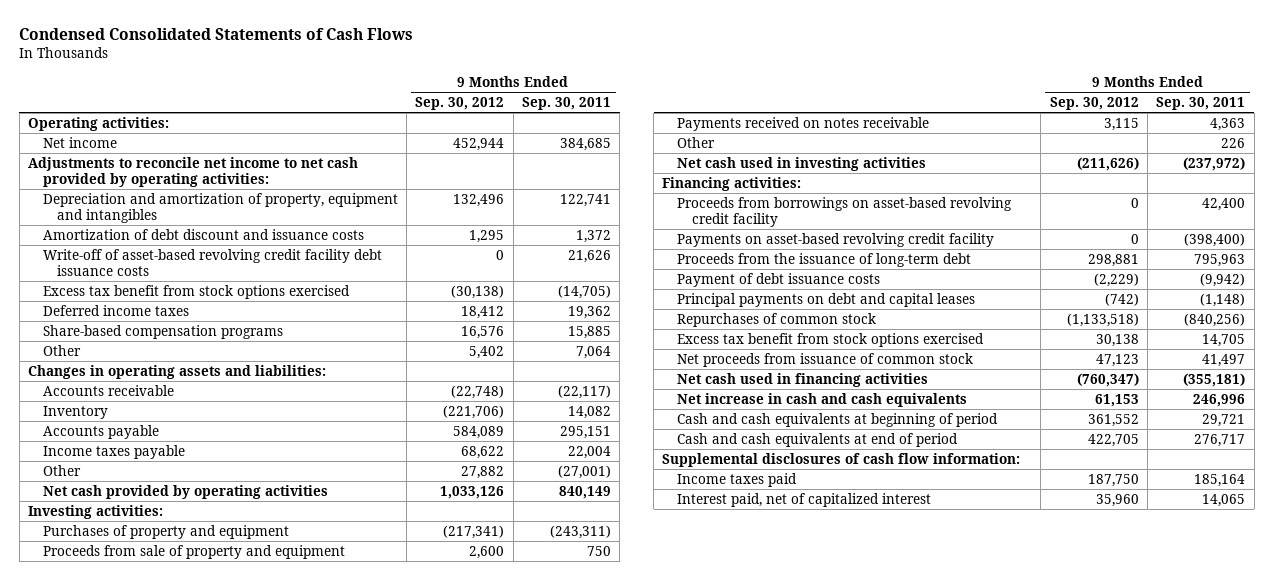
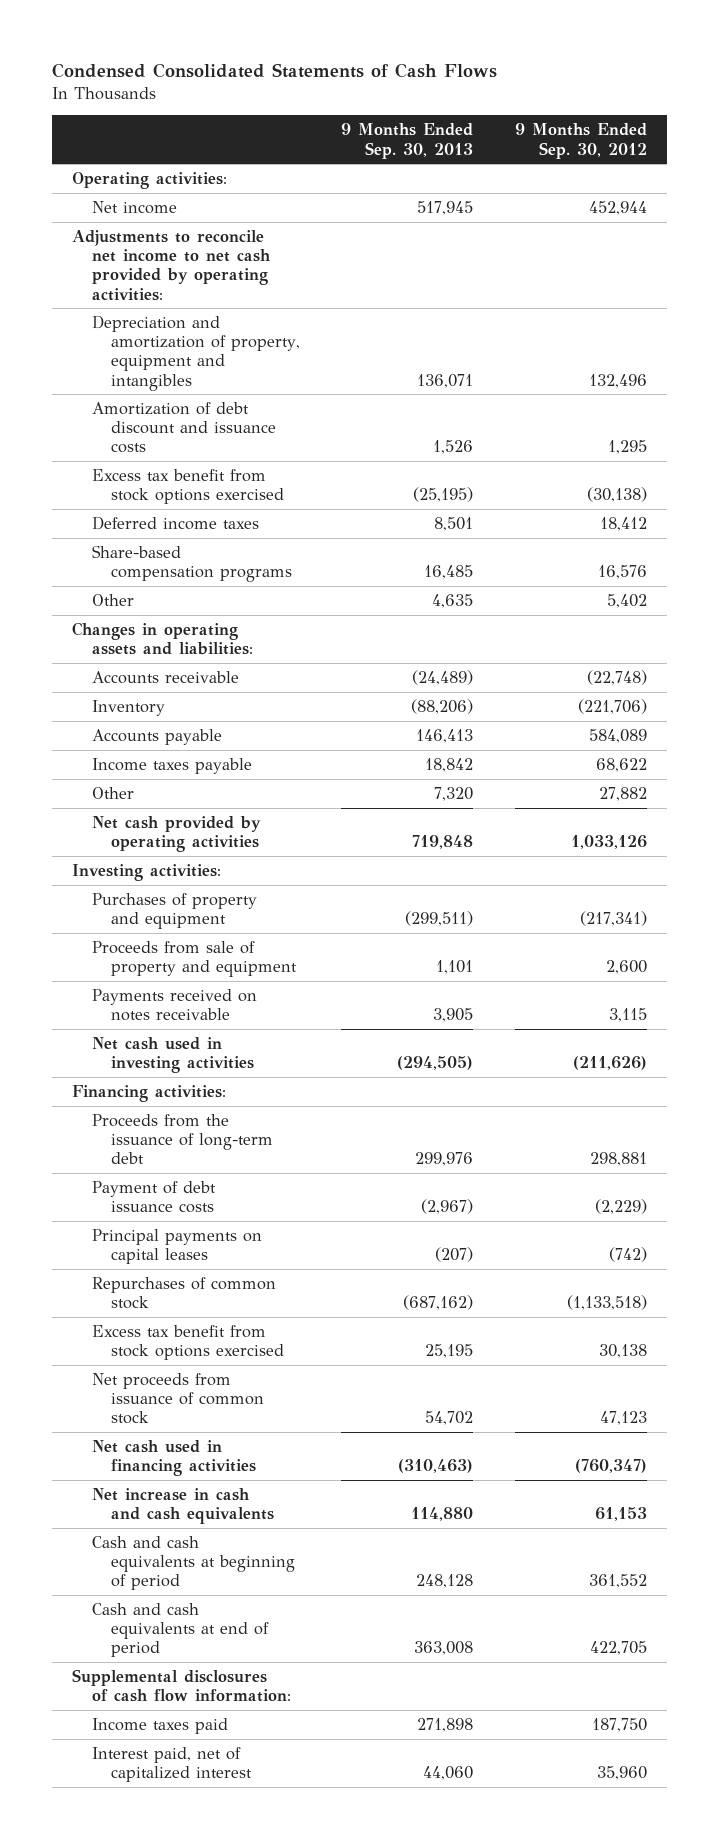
- | 9 Months Ended Sep. 30, 2012 | 9 Months Ended Sep. 30, 2011
+ | 9 Months Ended Sep. 30, 2013 | 9 Months Ended Sep. 30, 2012
- Write-off of asset-based revolving credit facility debt issuance costs | 0 | 21,626
- Other | | 226
- Proceeds from borrowings on asset-based revolving credit facility | 0 | 42,400
- Payments on asset-based revolving credit facility | 0 | (398,400)
- Principal payments on debt and capital leases | (742) | (1,148)
+ Principal payments on capital leases | (207) | (742)

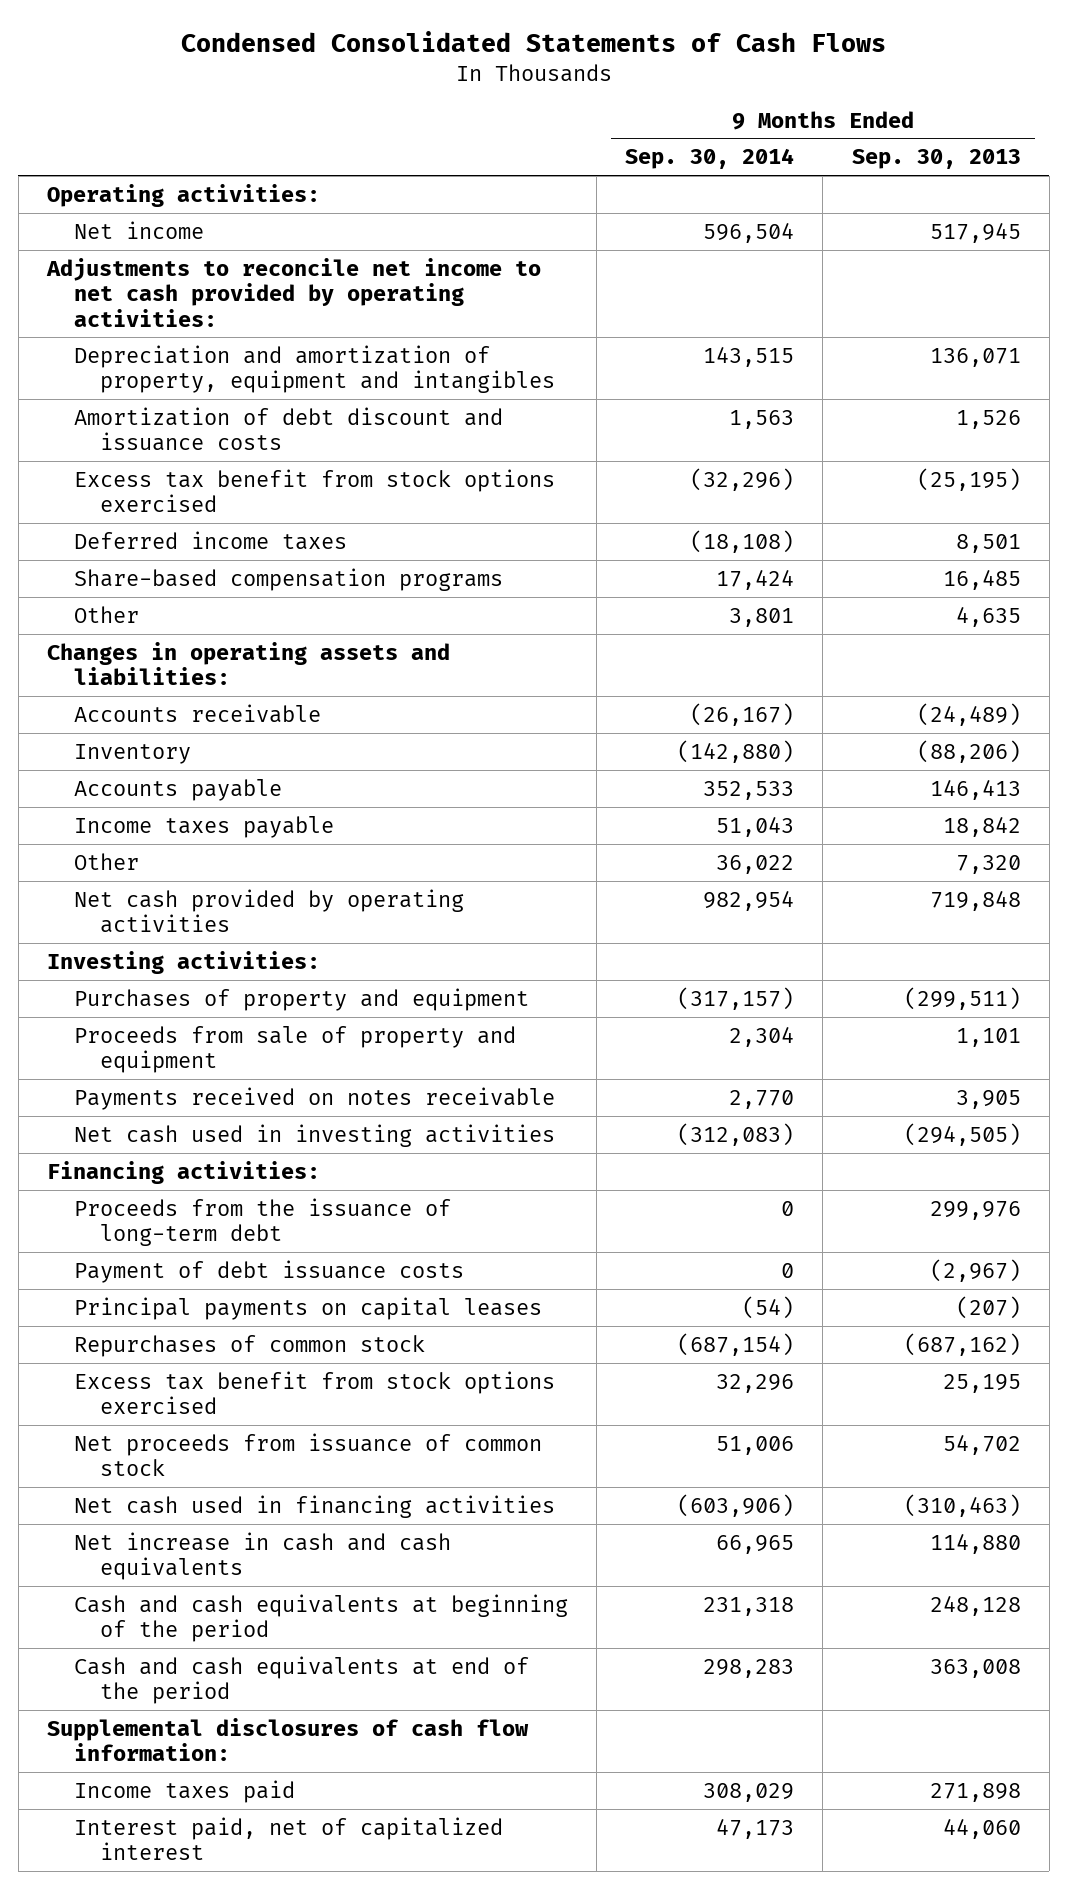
- | 9 Months Ended Sep. 30, 2013 | 9 Months Ended Sep. 30, 2012
+ | 9 Months Ended Sep. 30, 2014 | 9 Months Ended Sep. 30, 2013
- Cash and cash equivalents at beginning of period | 248,128 | 361,552
- Cash and cash equivalents at end of period | 363,008 | 422,705
+ Cash and cash equivalents at beginning of the period | 231,318 | 248,128
+ Cash and cash equivalents at end of the period | 298,283 | 363,008

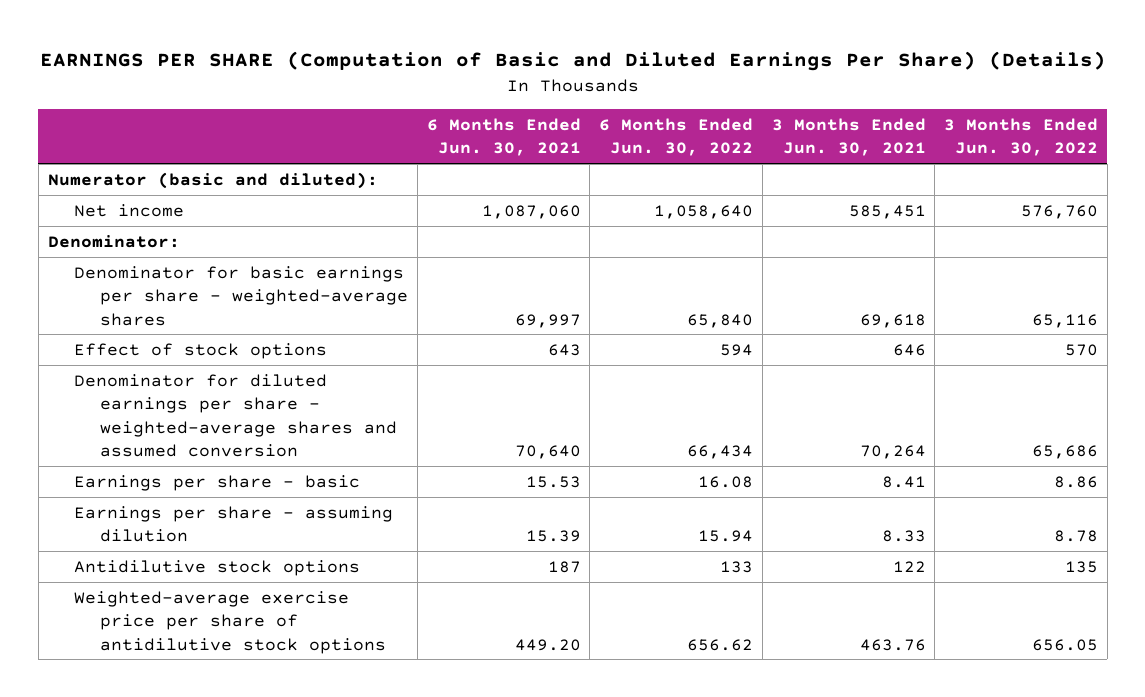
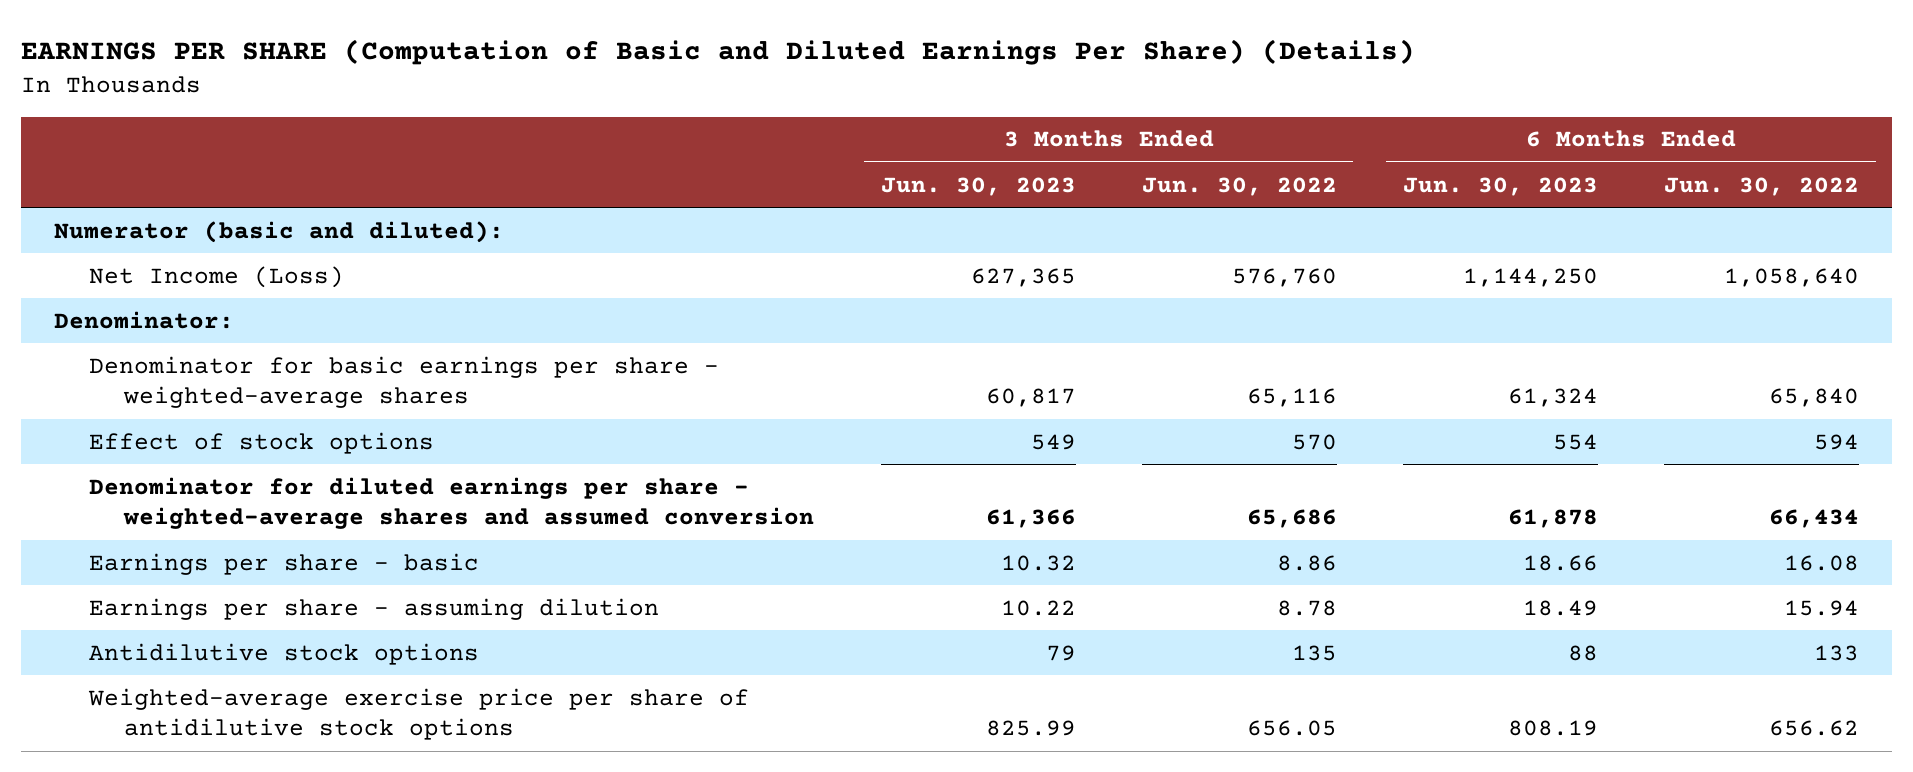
- | 6 Months Ended Jun. 30, 2021 | 6 Months Ended Jun. 30, 2022 | 3 Months Ended Jun. 30, 2021 | 3 Months Ended Jun. 30, 2022
+ | 3 Months Ended Jun. 30, 2023 | 3 Months Ended Jun. 30, 2022 | 6 Months Ended Jun. 30, 2023 | 6 Months Ended Jun. 30, 2022
- Net income | 1,087,060 | 1,058,640 | 585,451 | 576,760
+ Net Income (Loss) | 627,365 | 576,760 | 1,144,250 | 1,058,640

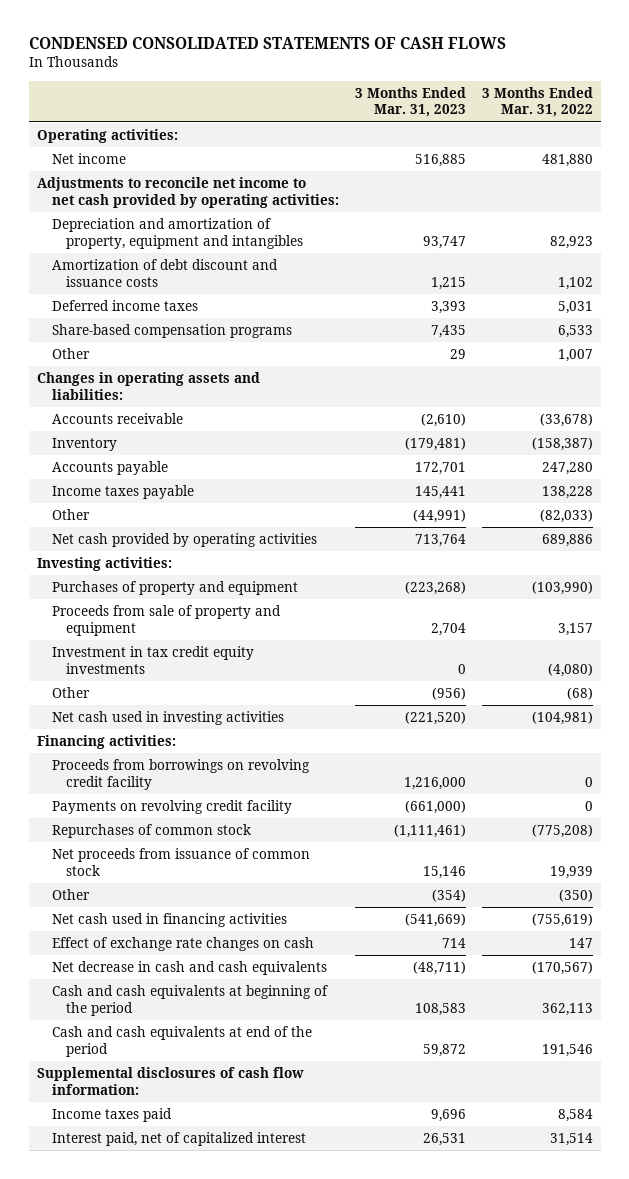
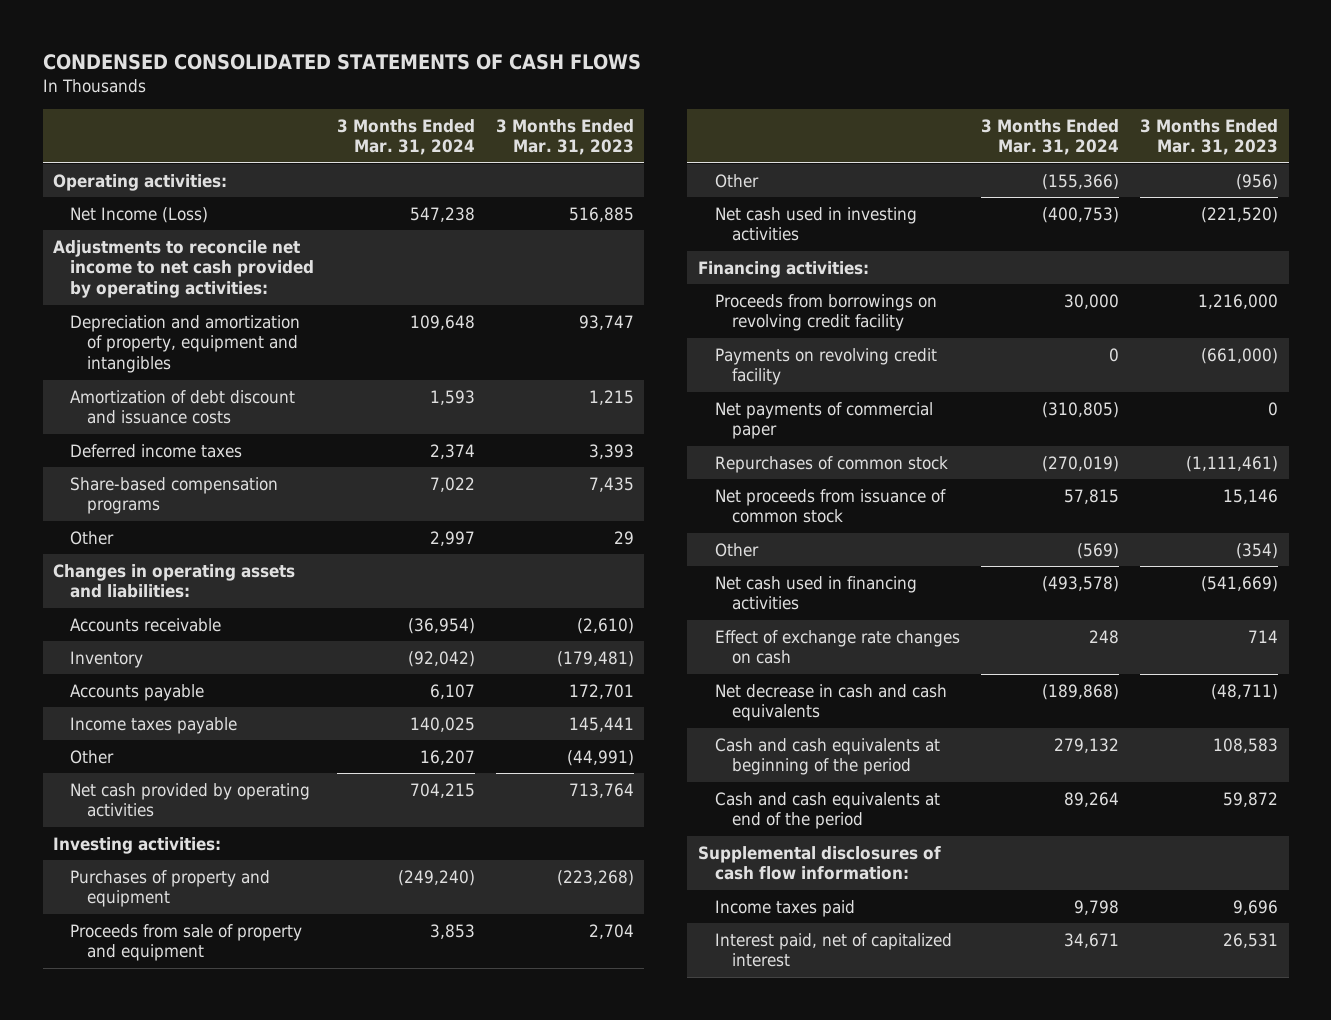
- | 3 Months Ended Mar. 31, 2023 | 3 Months Ended Mar. 31, 2022
+ | 3 Months Ended Mar. 31, 2024 | 3 Months Ended Mar. 31, 2023
- Net income | 516,885 | 481,880
+ Net Income (Loss) | 547,238 | 516,885
- Investment in tax credit equity investments | 0 | (4,080)
+ Net payments of commercial paper | (310,805) | 0

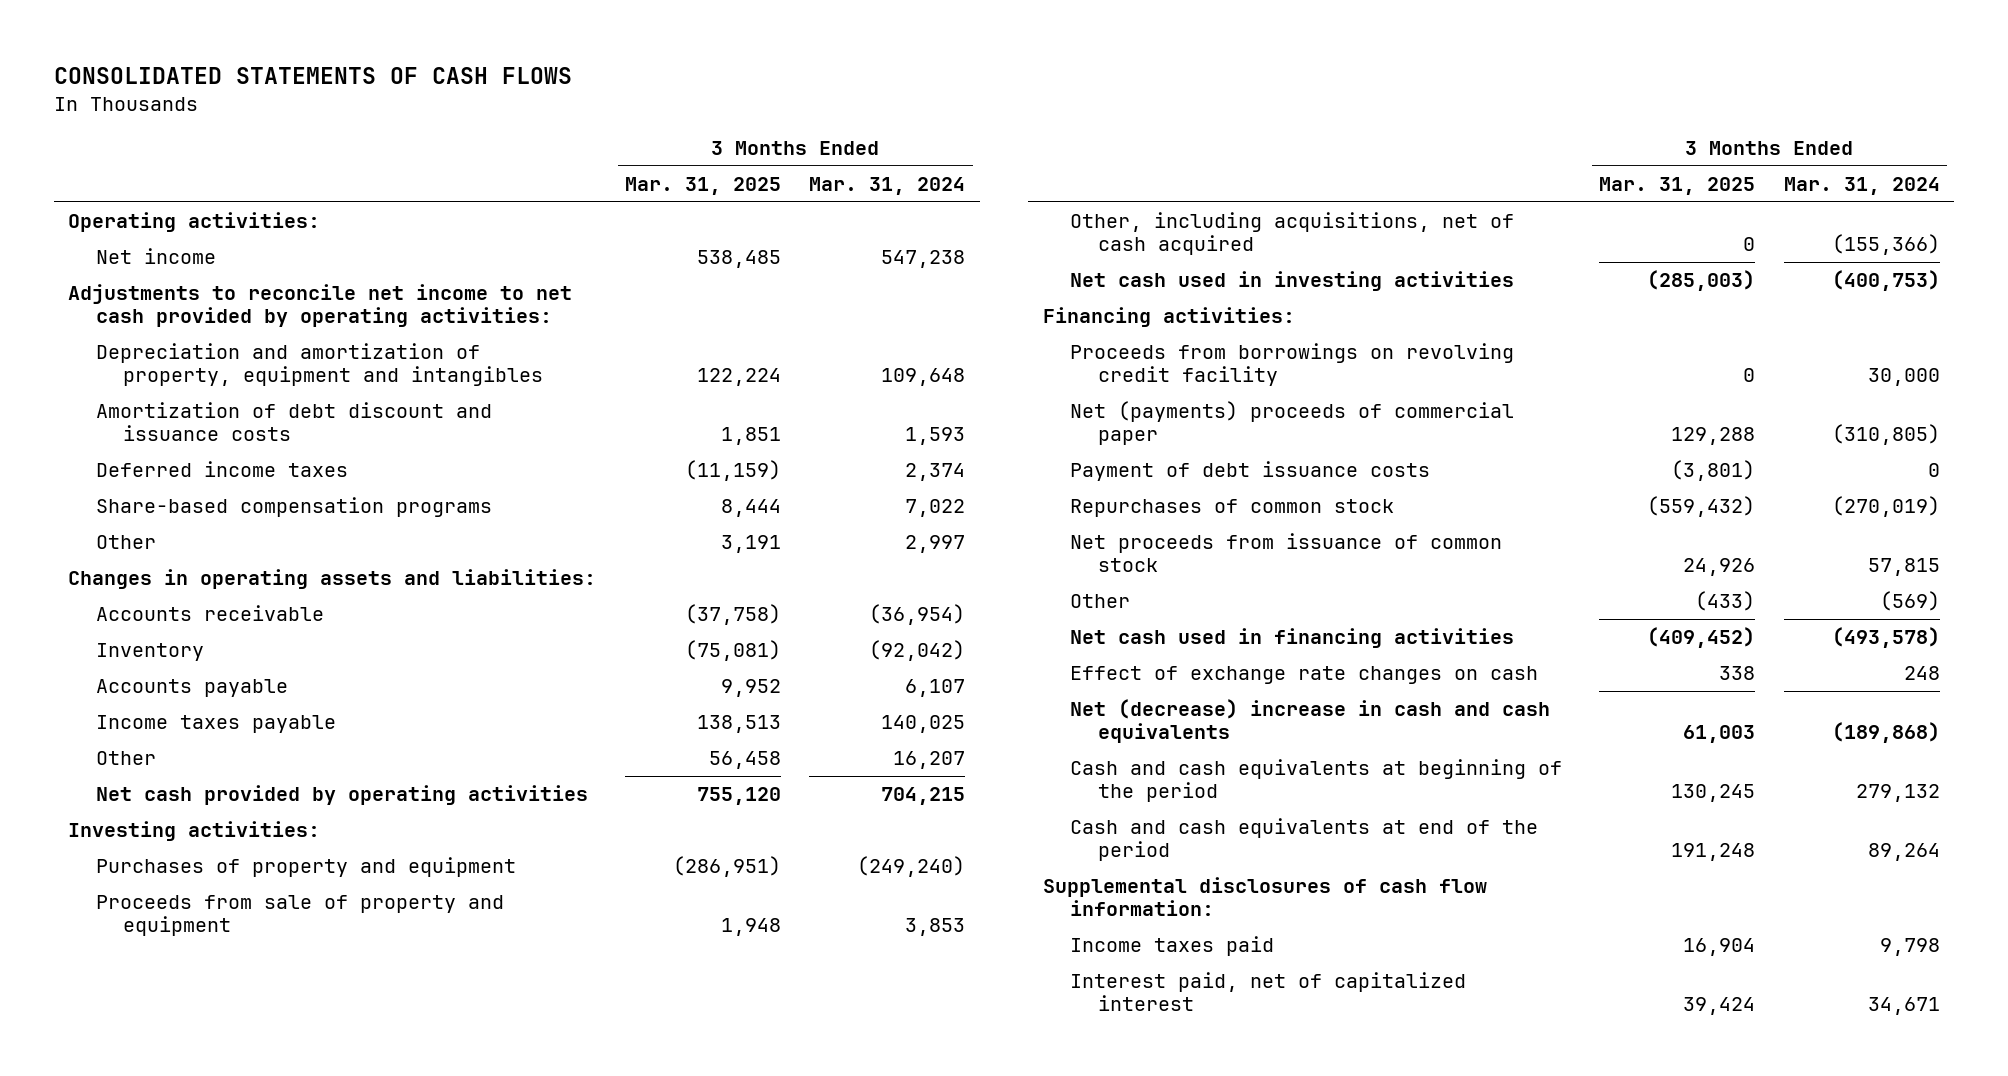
- CONDENSED CONSOLIDATED STATEMENTS OF CASH FLOWS
+ CONSOLIDATED STATEMENTS OF CASH FLOWS
- | 3 Months Ended Mar. 31, 2024 | 3 Months Ended Mar. 31, 2023
+ | 3 Months Ended Mar. 31, 2025 | 3 Months Ended Mar. 31, 2024
- Net Income (Loss) | 547,238 | 516,885
+ Net income | 538,485 | 547,238
- Other | (155,366) | (956)
+ Other, including acquisitions, net of cash acquired | 0 | (155,366)
- Payments on revolving credit facility | 0 | (661,000)
- Net payments of commercial paper | (310,805) | 0
+ Net (payments) proceeds of commercial paper | 129,288 | (310,805)
+ Payment of debt issuance costs | (3,801) | 0
- Net decrease in cash and cash equivalents | (189,868) | (48,711)
+ Net (decrease) increase in cash and cash equivalents | 61,003 | (189,868)

